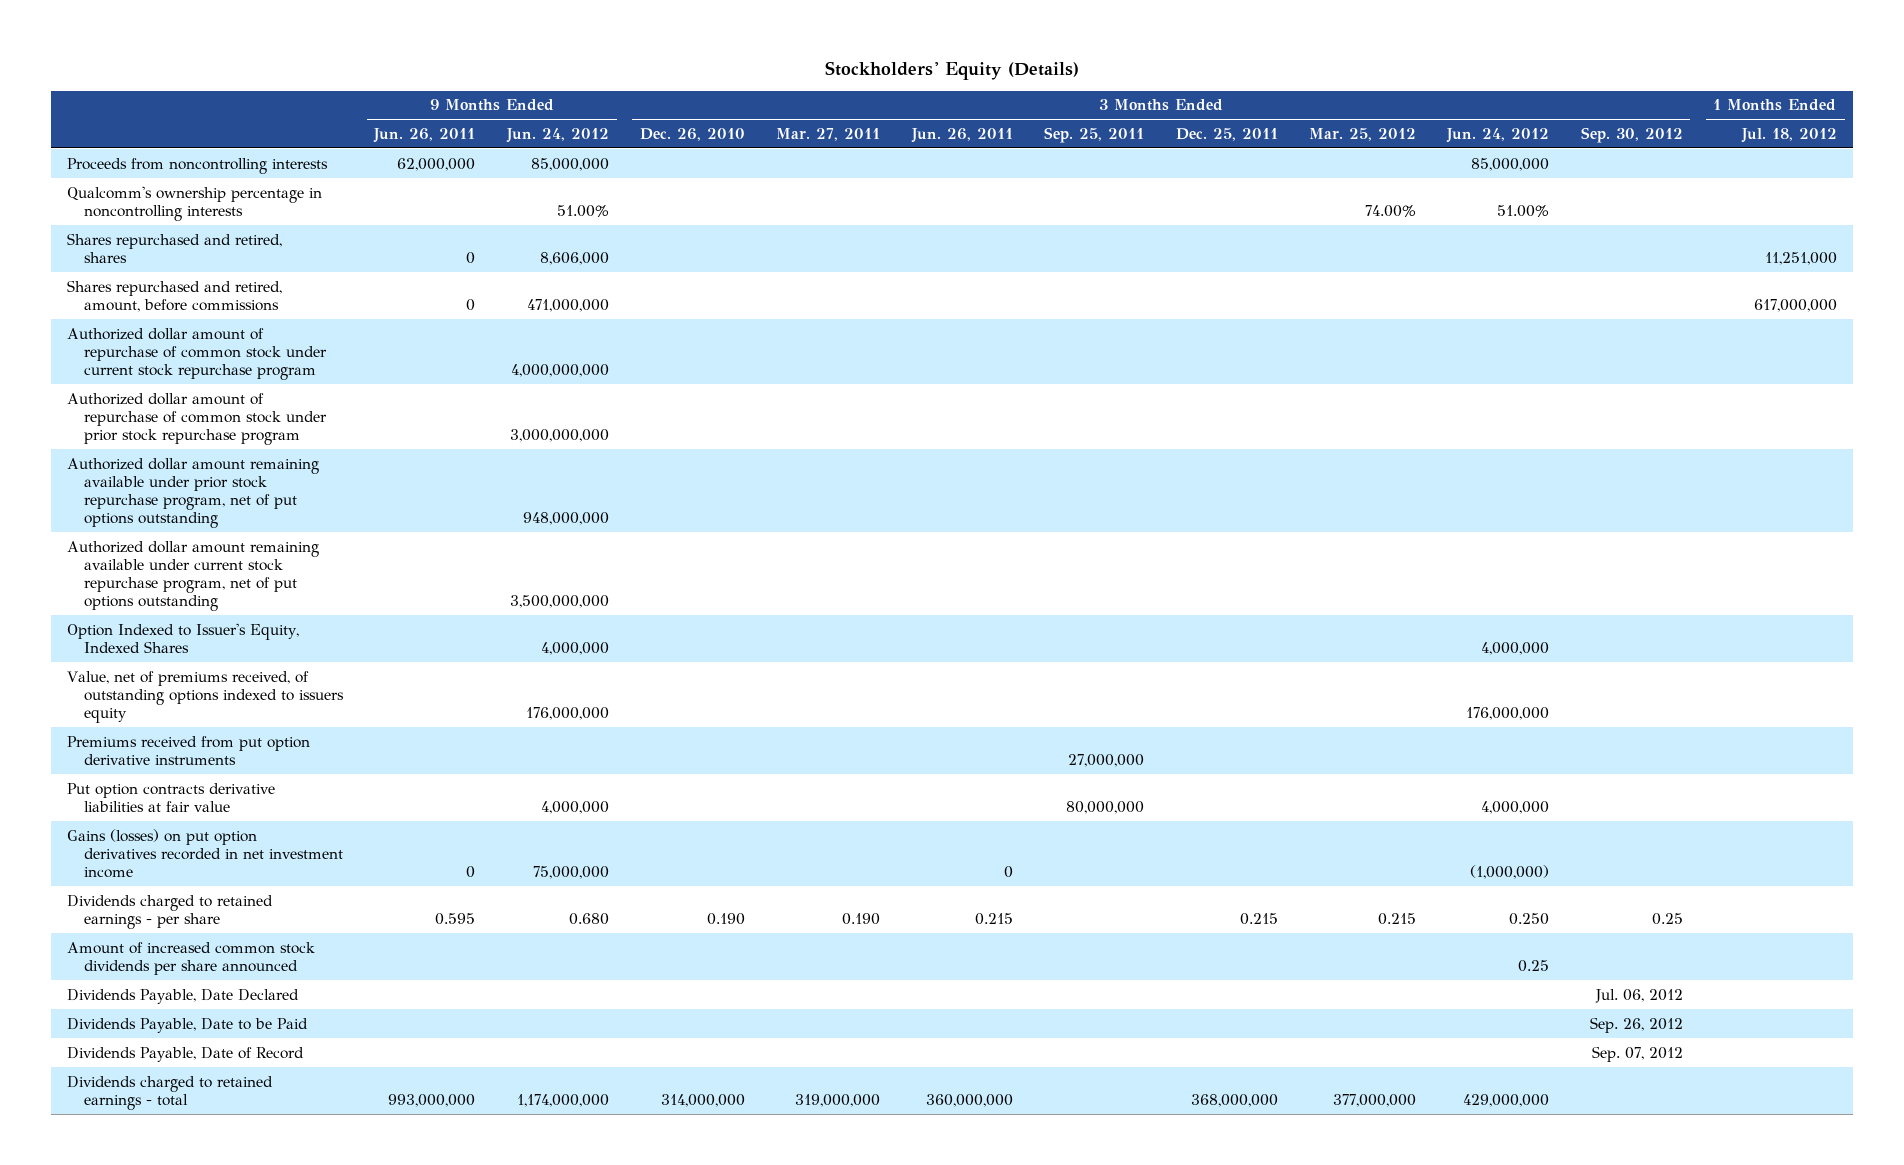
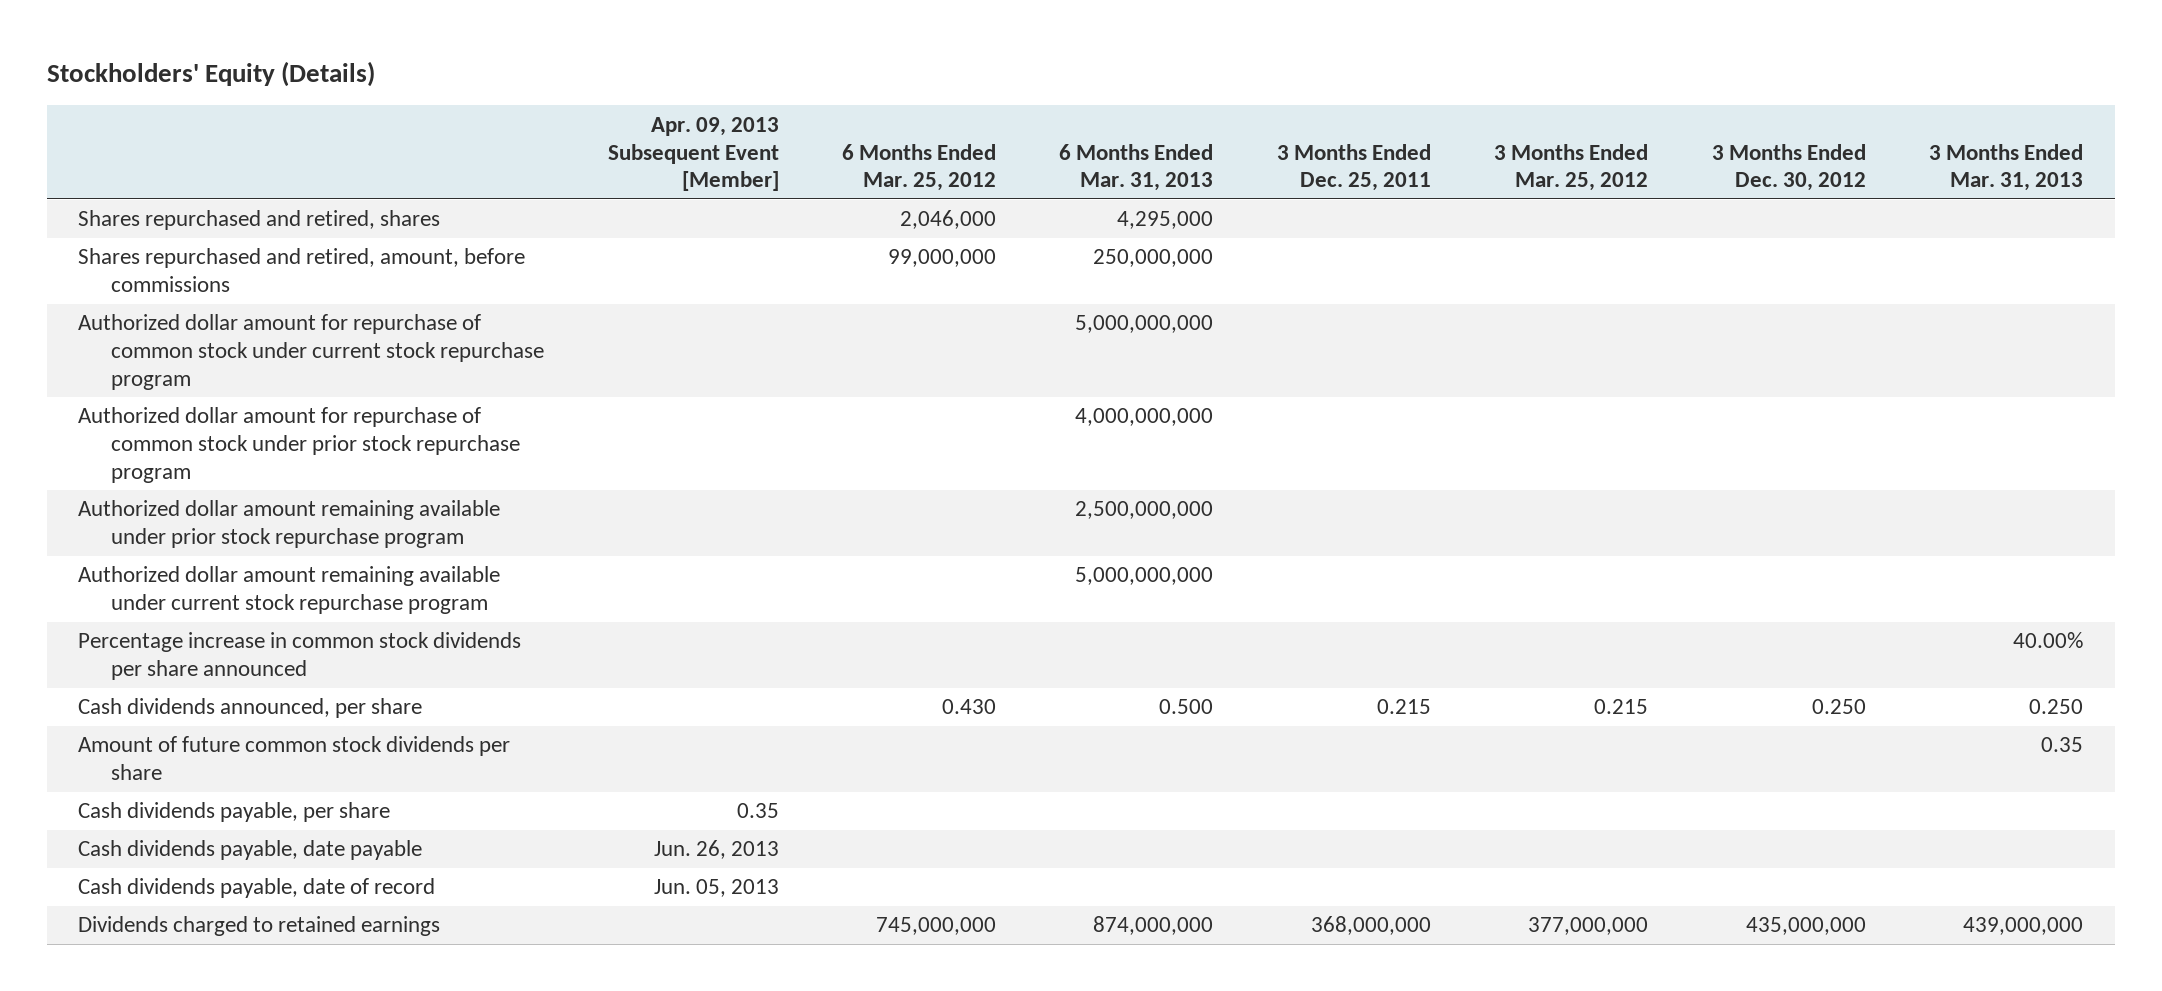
- | 9 Months Ended Jun. 26, 2011 | 9 Months Ended Jun. 24, 2012 | 3 Months Ended Dec. 26, 2010 | 3 Months Ended Mar. 27, 2011 | 3 Months Ended Jun. 26, 2011 | 3 Months Ended Sep. 25, 2011 | 3 Months Ended Dec. 25, 2011 | 3 Months Ended Mar. 25, 2012 | 3 Months Ended Jun. 24, 2012 | 3 Months Ended Sep. 30, 2012 | 1 Months Ended Jul. 18, 2012
+ | Apr. 09, 2013 Subsequent Event [Member] | 6 Months Ended Mar. 25, 2012 | 6 Months Ended Mar. 31, 2013 | 3 Months Ended Dec. 25, 2011 | 3 Months Ended Mar. 25, 2012 | 3 Months Ended Dec. 30, 2012 | 3 Months Ended Mar. 31, 2013
- Proceeds from noncontrolling interests | 62,000,000 | 85,000,000 | | | | | | | 85,000,000 | |
- Qualcomm's ownership percentage in noncontrolling interests | | 51.00% | | | | | | 74.00% | 51.00% | |
- Authorized dollar amount of repurchase of common stock under current stock repurchase program | | 4,000,000,000 | | | | | | | | |
- Authorized dollar amount of repurchase of common stock under prior stock repurchase program | | 3,000,000,000 | | | | | | | | |
- Authorized dollar amount remaining available under prior stock repurchase program, net of put options outstanding | | 948,000,000 | | | | | | | | |
- Authorized dollar amount remaining available under current stock repurchase program, net of put options outstanding | | 3,500,000,000 | | | | | | | | |
- Option Indexed to Issuer's Equity, Indexed Shares | | 4,000,000 | | | | | | | 4,000,000 | |
- Value, net of premiums received, of outstanding options indexed to issuers equity | | 176,000,000 | | | | | | | 176,000,000 | |
- Premiums received from put option derivative instruments | | | | | | 27,000,000 | | | | |
- Put option contracts derivative liabilities at fair value | | 4,000,000 | | | | 80,000,000 | | | 4,000,000 | |
- Gains (losses) on put option derivatives recorded in net investment income | 0 | 75,000,000 | | | 0 | | | | (1,000,000) | |
- Dividends charged to retained earnings - per share | 0.595 | 0.680 | 0.190 | 0.190 | 0.215 | | 0.215 | 0.215 | 0.250 | 0.25 |
- Amount of increased common stock dividends per share announced | | | | | | | | | 0.25 | |
- Dividends Payable, Date Declared | | | | | | | | | | Jul. 06, 2012 |
- Dividends Payable, Date to be Paid | | | | | | | | | | Sep. 26, 2012 |
- Dividends Payable, Date of Record | | | | | | | | | | Sep. 07, 2012 |
- Dividends charged to retained earnings - total | 993,000,000 | 1,174,000,000 | 314,000,000 | 319,000,000 | 360,000,000 | | 368,000,000 | 377,000,000 | 429,000,000 | |
+ Authorized dollar amount for repurchase of common stock under current stock repurchase program | | | 5,000,000,000 | | | |
+ Authorized dollar amount for repurchase of common stock under prior stock repurchase program | | | 4,000,000,000 | | | |
+ Authorized dollar amount remaining available under prior stock repurchase program | | | 2,500,000,000 | | | |
+ Authorized dollar amount remaining available under current stock repurchase program | | | 5,000,000,000 | | | |
+ Percentage increase in common stock dividends per share announced | | | | | | | 40.00%
+ Cash dividends announced, per share | | 0.430 | 0.500 | 0.215 | 0.215 | 0.250 | 0.250
+ Amount of future common stock dividends per share | | | | | | | 0.35
+ Cash dividends payable, per share | 0.35 | | | | | |
+ Cash dividends payable, date payable | Jun. 26, 2013 | | | | | |
+ Cash dividends payable, date of record | Jun. 05, 2013 | | | | | |
+ Dividends charged to retained earnings | | 745,000,000 | 874,000,000 | 368,000,000 | 377,000,000 | 435,000,000 | 439,000,000

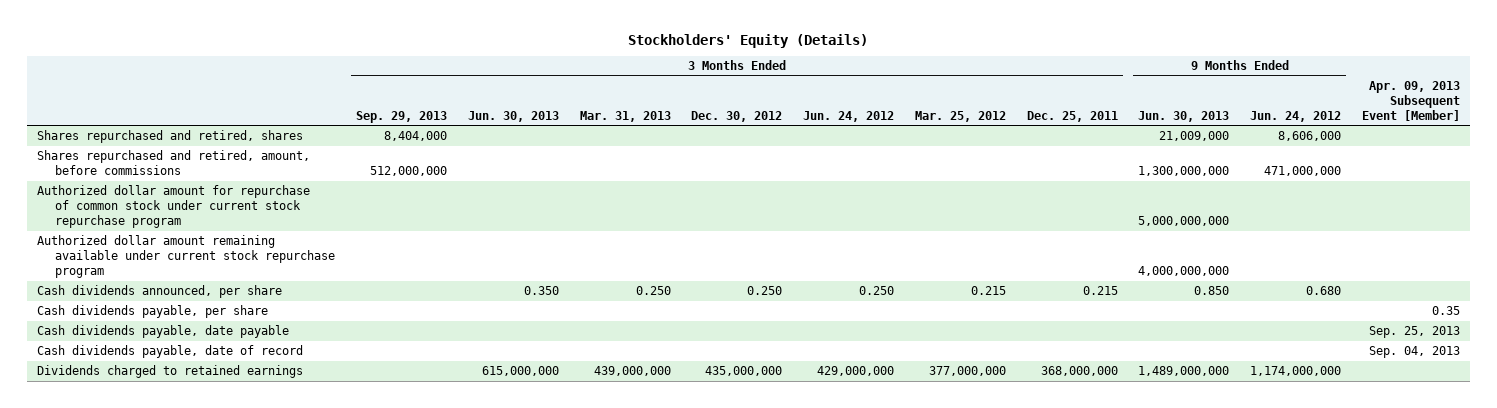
- | Apr. 09, 2013 Subsequent Event [Member] | 6 Months Ended Mar. 25, 2012 | 6 Months Ended Mar. 31, 2013 | 3 Months Ended Dec. 25, 2011 | 3 Months Ended Mar. 25, 2012 | 3 Months Ended Dec. 30, 2012 | 3 Months Ended Mar. 31, 2013
+ | 3 Months Ended Sep. 29, 2013 | 3 Months Ended Jun. 30, 2013 | 3 Months Ended Mar. 31, 2013 | 3 Months Ended Dec. 30, 2012 | 3 Months Ended Jun. 24, 2012 | 3 Months Ended Mar. 25, 2012 | 3 Months Ended Dec. 25, 2011 | 9 Months Ended Jun. 30, 2013 | 9 Months Ended Jun. 24, 2012 | Apr. 09, 2013 Subsequent Event [Member]
- Authorized dollar amount for repurchase of common stock under prior stock repurchase program | | | 4,000,000,000 | | | |
- Authorized dollar amount remaining available under prior stock repurchase program | | | 2,500,000,000 | | | |
- Percentage increase in common stock dividends per share announced | | | | | | | 40.00%
- Amount of future common stock dividends per share | | | | | | | 0.35
- Cash dividends payable, date payable | Jun. 26, 2013 | | | | | |
- Cash dividends payable, date of record | Jun. 05, 2013 | | | | | |
+ Cash dividends payable, date payable | | | | | | | | | | Sep. 25, 2013
+ Cash dividends payable, date of record | | | | | | | | | | Sep. 04, 2013

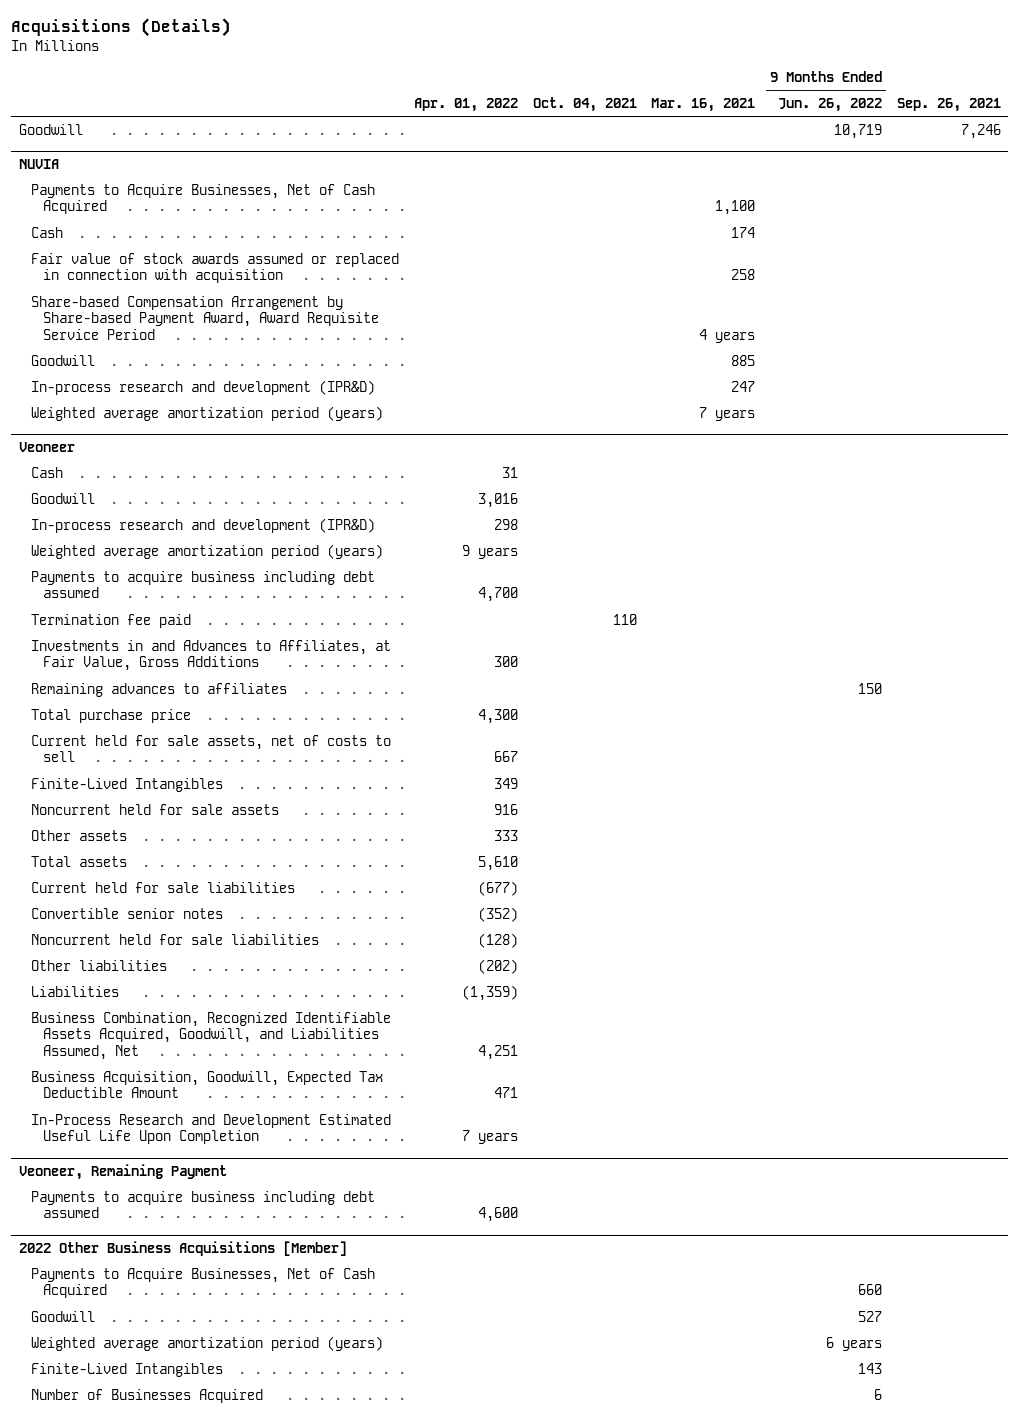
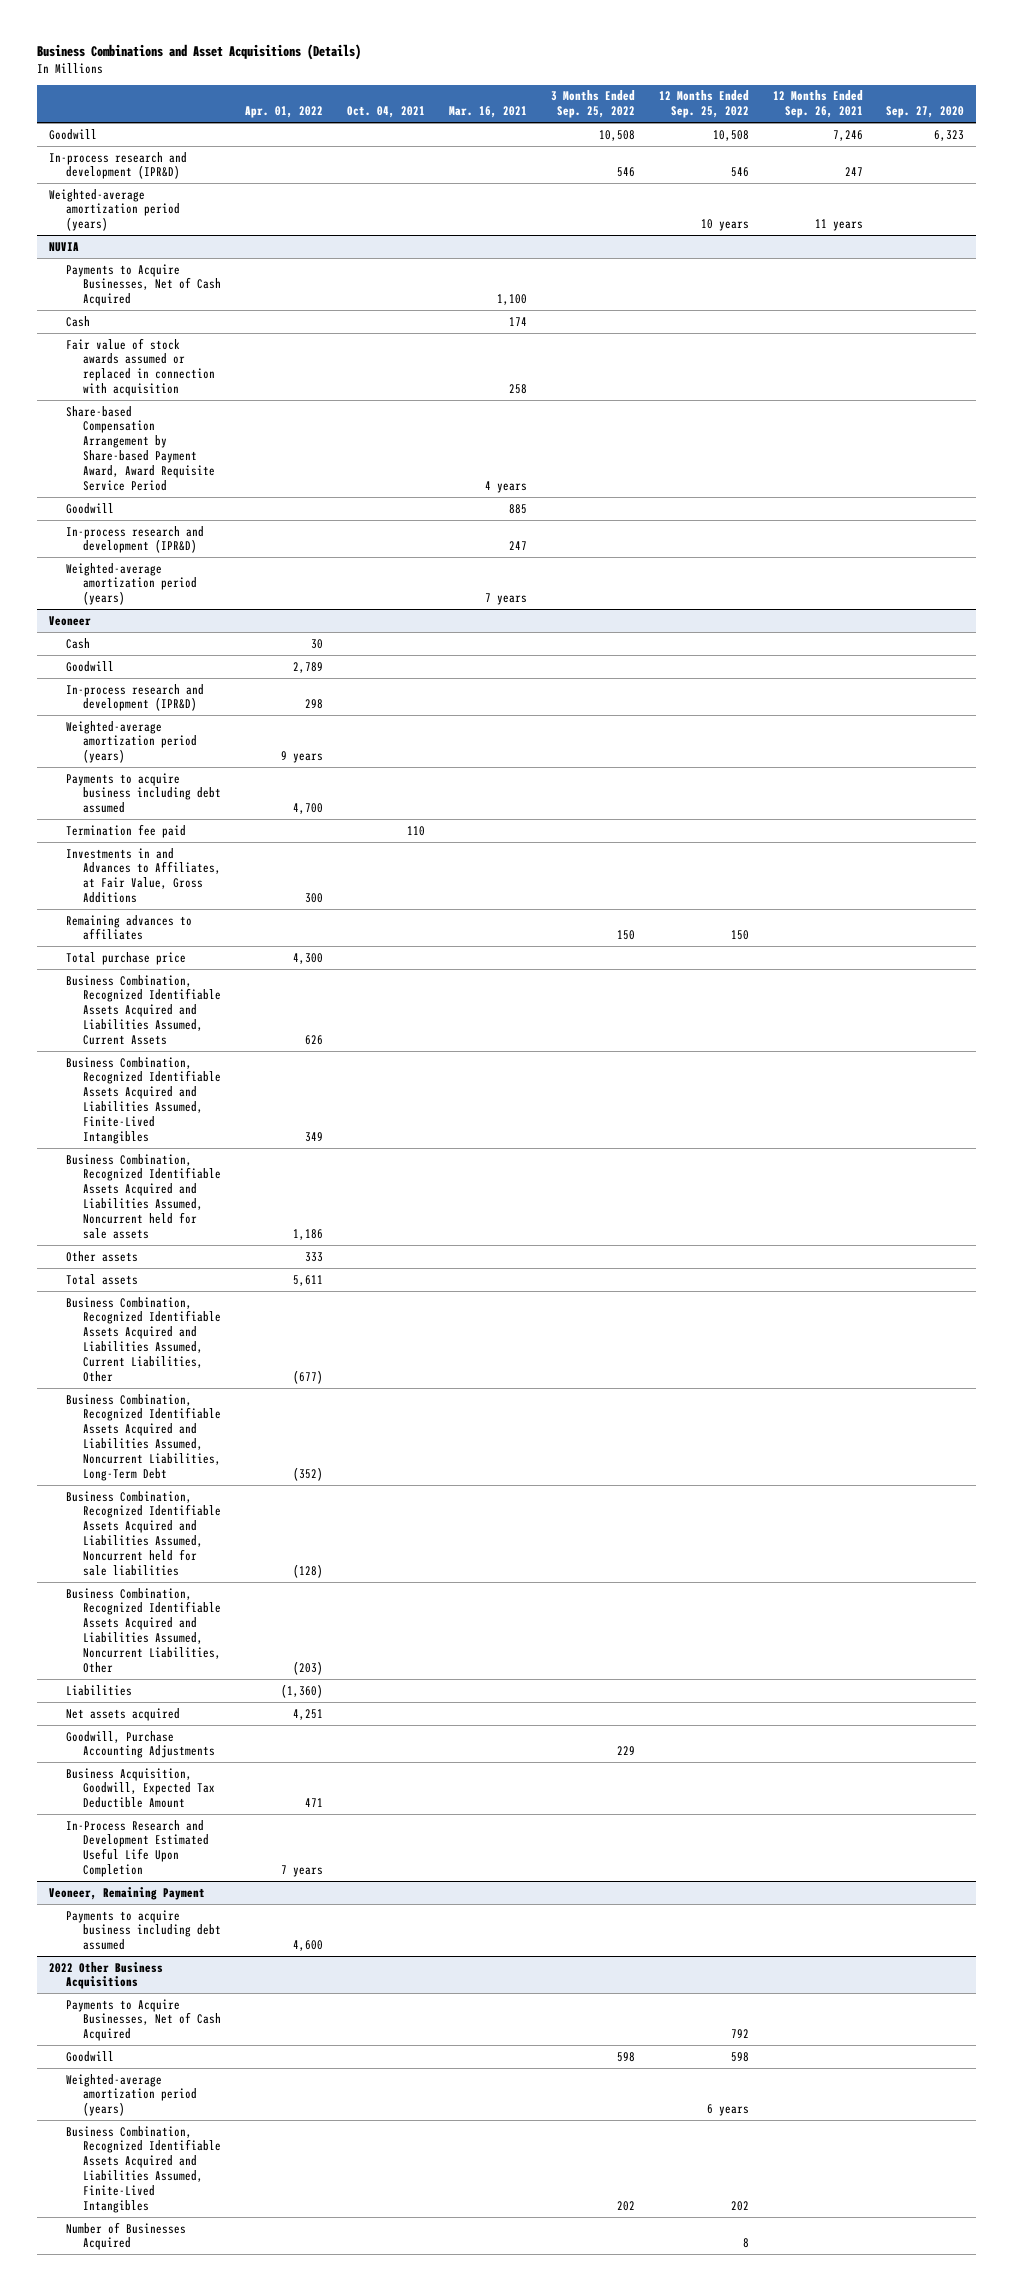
- Acquisitions (Details)
+ Business Combinations and Asset Acquisitions (Details)
- | Apr. 01, 2022 | Oct. 04, 2021 | Mar. 16, 2021 | 9 Months Ended Jun. 26, 2022 | Sep. 26, 2021
+ | Apr. 01, 2022 | Oct. 04, 2021 | Mar. 16, 2021 | 3 Months Ended Sep. 25, 2022 | 12 Months Ended Sep. 25, 2022 | 12 Months Ended Sep. 26, 2021 | Sep. 27, 2020
+ In-process research and development (IPR&D) | | | | 546 | 546 | 247 |
+ Weighted-average amortization period (years) | | | | | 10 years | 11 years |
@ NUVIA
- Weighted average amortization period (years) | | | 7 years | |
+ Weighted-average amortization period (years) | | | 7 years | | | |
@ Veoneer
- Cash | 31 | | | |
- Goodwill | 3,016 | | | |
+ Cash | 30 | | | | | |
+ Goodwill | 2,789 | | | | | |
- Weighted average amortization period (years) | 9 years | | | |
+ Weighted-average amortization period (years) | 9 years | | | | | |
- Current held for sale assets, net of costs to sell | 667 | | | |
- Finite-Lived Intangibles | 349 | | | |
- Noncurrent held for sale assets | 916 | | | |
+ Business Combination, Recognized Identifiable Assets Acquired and Liabilities Assumed, Current Assets | 626 | | | | | |
+ Business Combination, Recognized Identifiable Assets Acquired and Liabilities Assumed, Finite-Lived Intangibles | 349 | | | | | |
+ Business Combination, Recognized Identifiable Assets Acquired and Liabilities Assumed, Noncurrent held for sale assets | 1,186 | | | | | |
- Total assets | 5,610 | | | |
- Current held for sale liabilities | (677) | | | |
- Convertible senior notes | (352) | | | |
- Noncurrent held for sale liabilities | (128) | | | |
- Other liabilities | (202) | | | |
- Liabilities | (1,359) | | | |
- Business Combination, Recognized Identifiable Assets Acquired, Goodwill, and Liabilities Assumed, Net | 4,251 | | | |
+ Total assets | 5,611 | | | | | |
+ Business Combination, Recognized Identifiable Assets Acquired and Liabilities Assumed, Current Liabilities, Other | (677) | | | | | |
+ Business Combination, Recognized Identifiable Assets Acquired and Liabilities Assumed, Noncurrent Liabilities, Long-Term Debt | (352) | | | | | |
+ Business Combination, Recognized Identifiable Assets Acquired and Liabilities Assumed, Noncurrent held for sale liabilities | (128) | | | | | |
+ Business Combination, Recognized Identifiable Assets Acquired and Liabilities Assumed, Noncurrent Liabilities, Other | (203) | | | | | |
+ Liabilities | (1,360) | | | | | |
+ Net assets acquired | 4,251 | | | | | |
+ Goodwill, Purchase Accounting Adjustments | | | | 229 | | |
- 2022 Other Business Acquisitions [Member]
+ 2022 Other Business Acquisitions
- Weighted average amortization period (years) | | | | 6 years |
- Finite-Lived Intangibles | | | | 143 |
+ Weighted-average amortization period (years) | | | | | 6 years | |
+ Business Combination, Recognized Identifiable Assets Acquired and Liabilities Assumed, Finite-Lived Intangibles | | | | 202 | 202 | |

